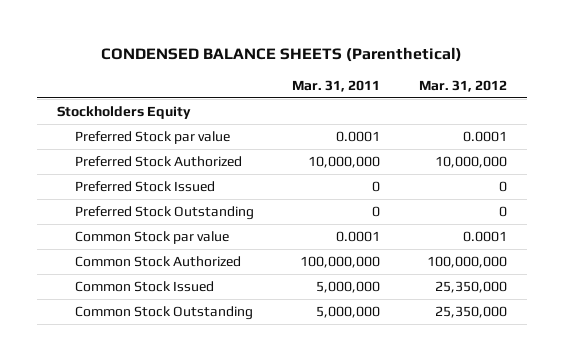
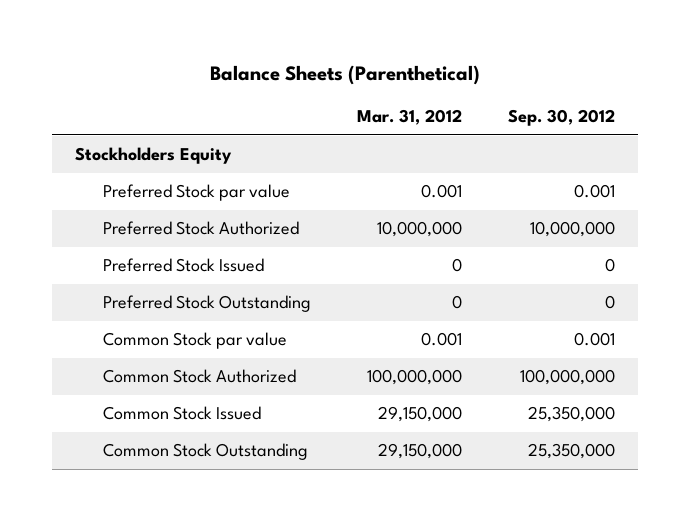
- CONDENSED BALANCE SHEETS (Parenthetical)
+ Balance Sheets (Parenthetical)
- | Mar. 31, 2011 | Mar. 31, 2012
+ | Mar. 31, 2012 | Sep. 30, 2012
- Preferred Stock par value | 0.0001 | 0.0001
+ Preferred Stock par value | 0.001 | 0.001
- Common Stock par value | 0.0001 | 0.0001
+ Common Stock par value | 0.001 | 0.001
- Common Stock Issued | 5,000,000 | 25,350,000
- Common Stock Outstanding | 5,000,000 | 25,350,000
+ Common Stock Issued | 29,150,000 | 25,350,000
+ Common Stock Outstanding | 29,150,000 | 25,350,000

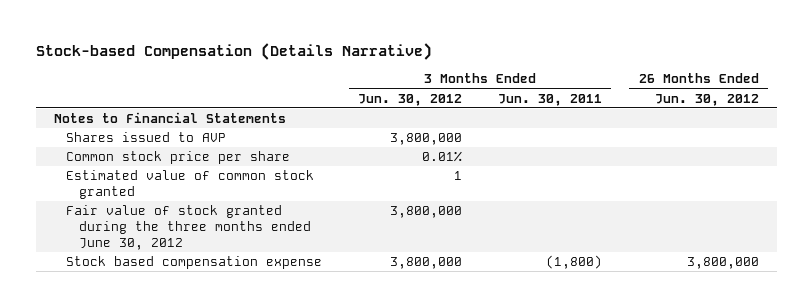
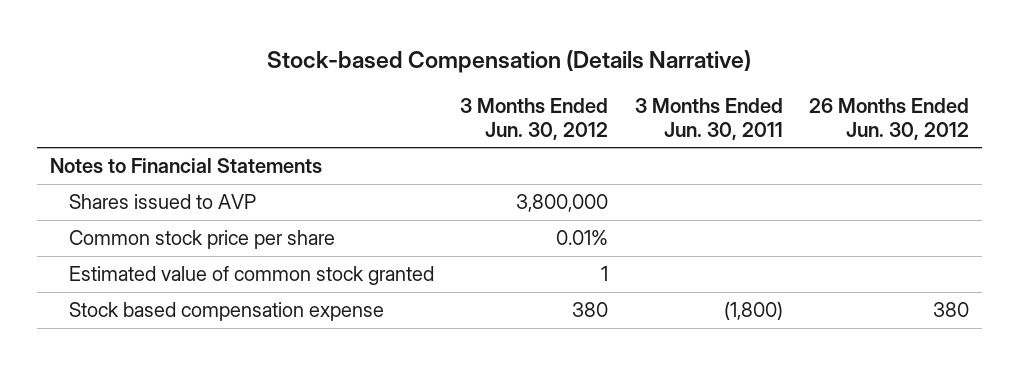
- Fair value of stock granted during the three months ended June 30, 2012 | 3,800,000 | |
- Stock based compensation expense | 3,800,000 | (1,800) | 3,800,000
+ Stock based compensation expense | 380 | (1,800) | 380

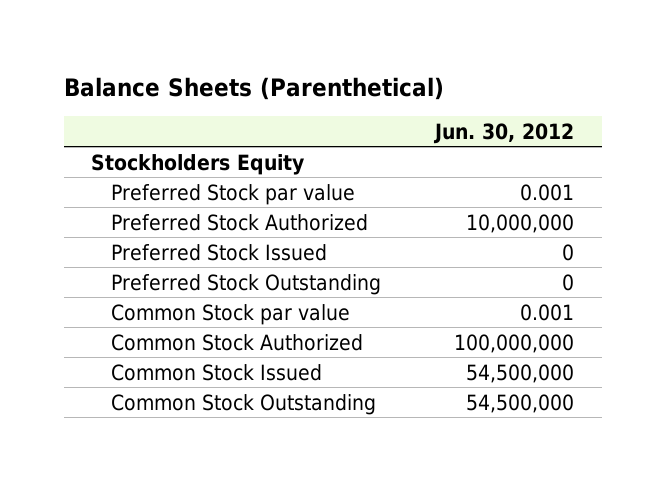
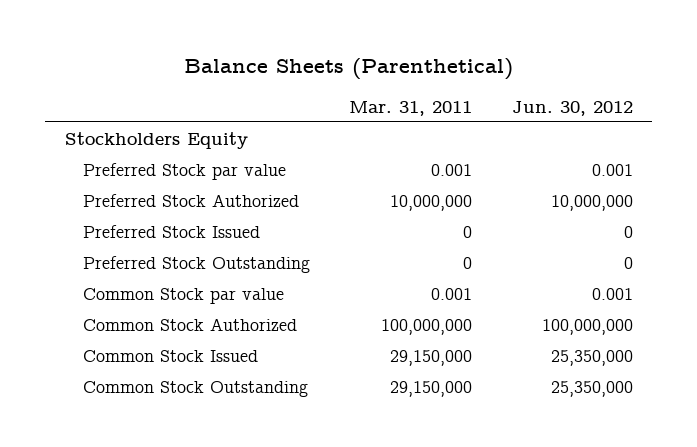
- | Jun. 30, 2012
+ | Mar. 31, 2011 | Jun. 30, 2012
- Common Stock Issued | 54,500,000
- Common Stock Outstanding | 54,500,000
+ Common Stock Issued | 29,150,000 | 25,350,000
+ Common Stock Outstanding | 29,150,000 | 25,350,000

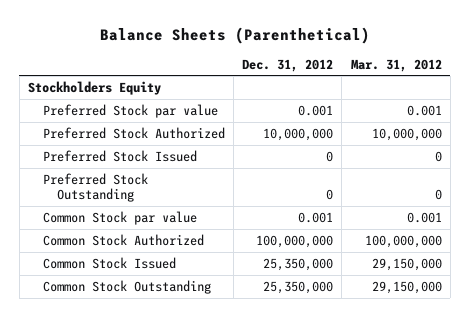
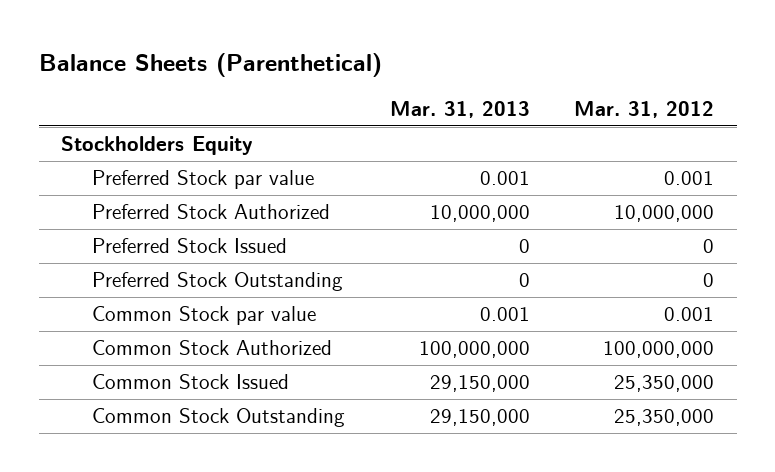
- | Dec. 31, 2012 | Mar. 31, 2012
+ | Mar. 31, 2013 | Mar. 31, 2012
- Common Stock Issued | 25,350,000 | 29,150,000
- Common Stock Outstanding | 25,350,000 | 29,150,000
+ Common Stock Issued | 29,150,000 | 25,350,000
+ Common Stock Outstanding | 29,150,000 | 25,350,000

